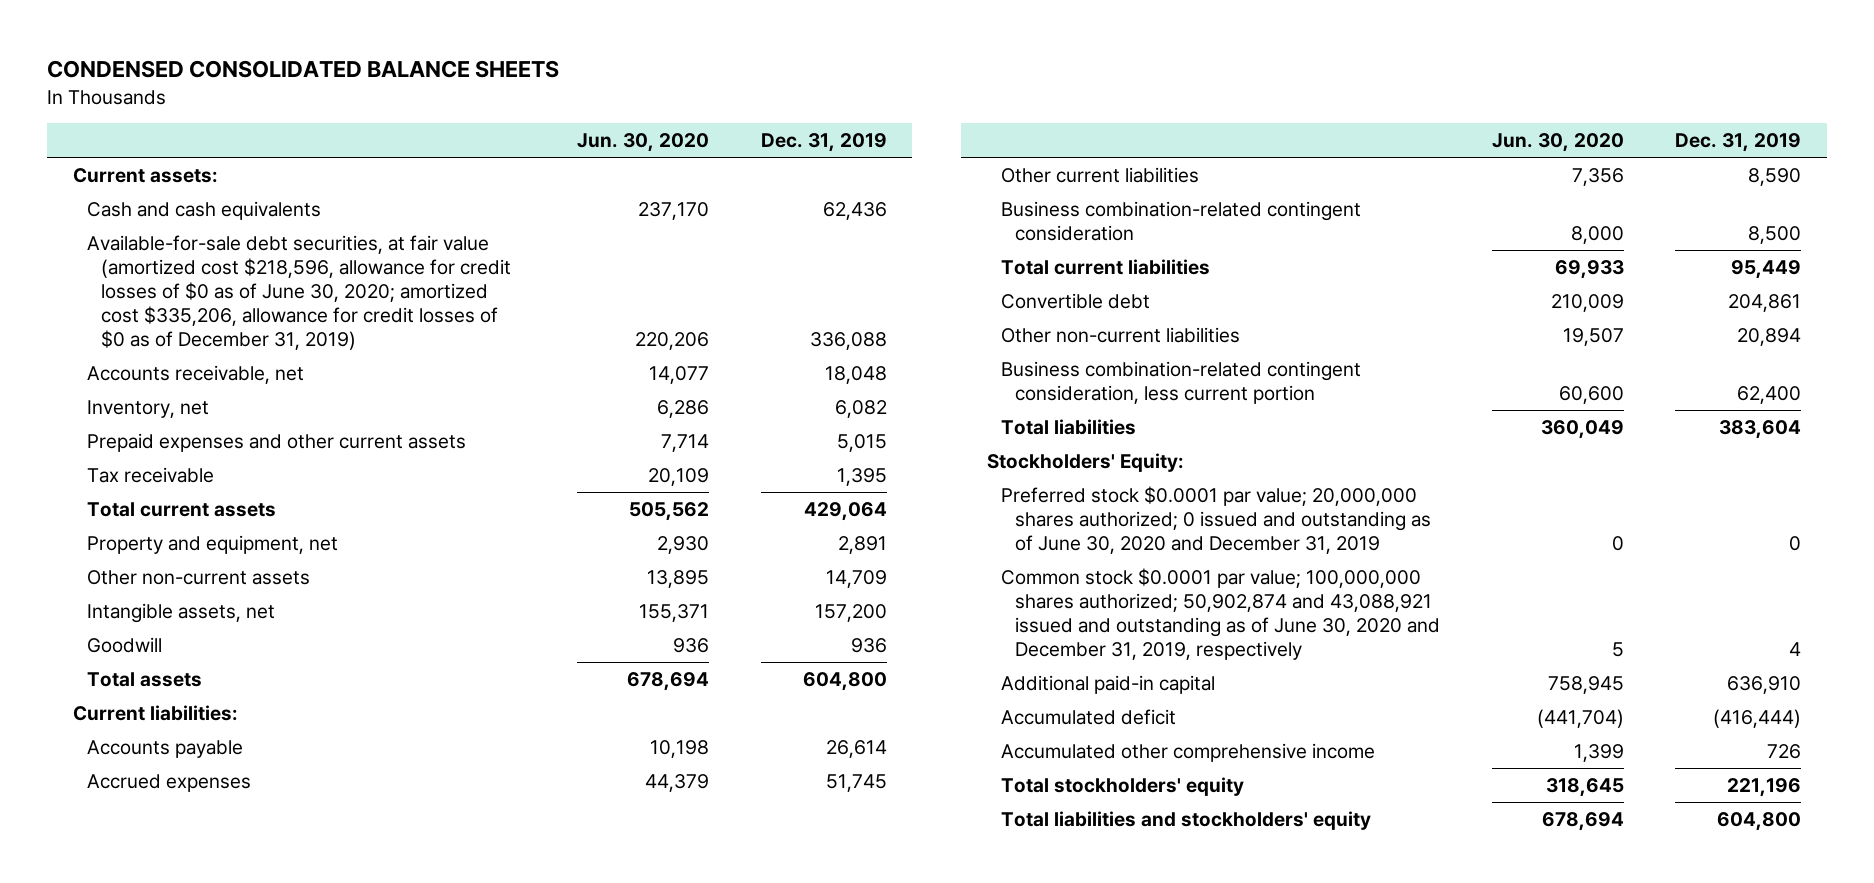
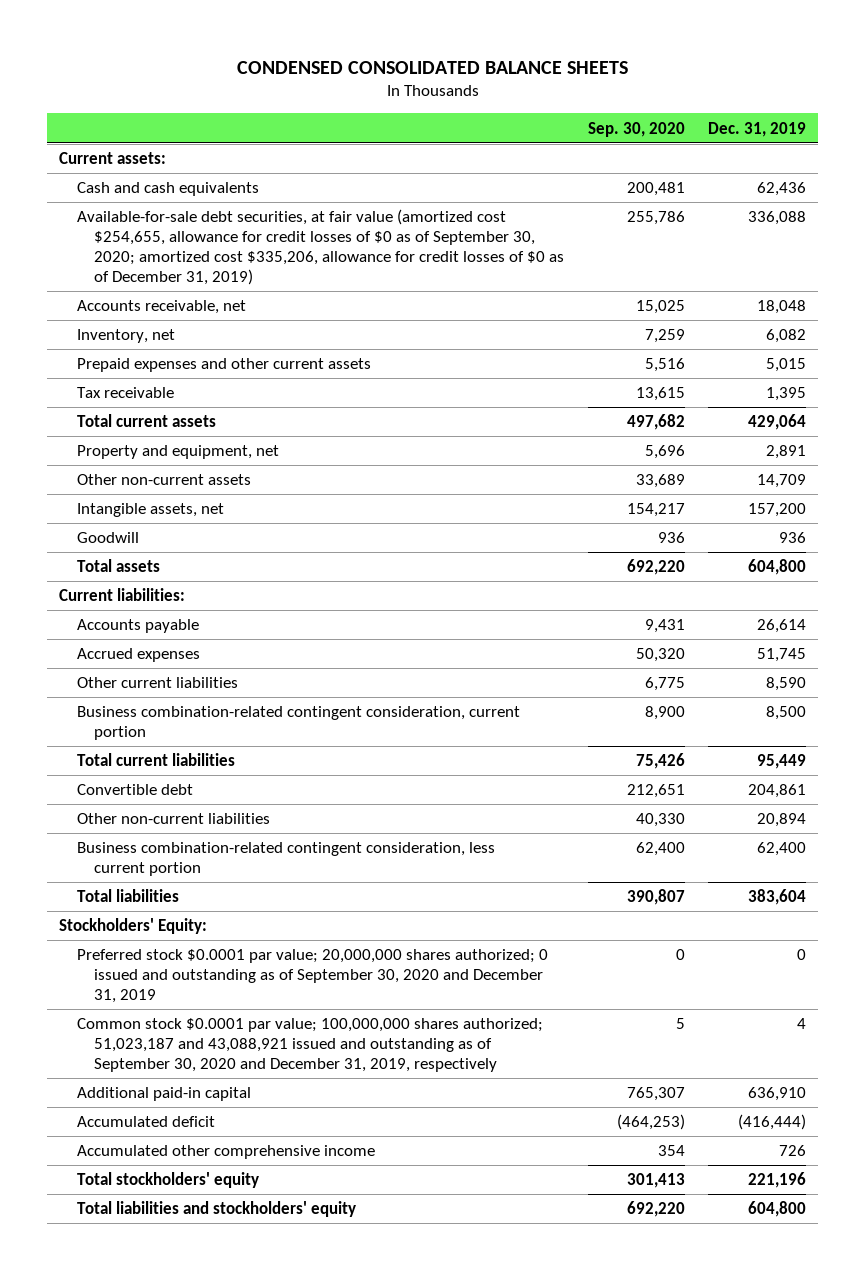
- | Jun. 30, 2020 | Dec. 31, 2019
+ | Sep. 30, 2020 | Dec. 31, 2019
- Available-for-sale debt securities, at fair value (amortized cost $218,596, allowance for credit losses of $0 as of June 30, 2020; amortized cost $335,206, allowance for credit losses of $0 as of December 31, 2019) | 220,206 | 336,088
+ Available-for-sale debt securities, at fair value (amortized cost $254,655, allowance for credit losses of $0 as of September 30, 2020; amortized cost $335,206, allowance for credit losses of $0 as of December 31, 2019) | 255,786 | 336,088
- Business combination-related contingent consideration | 8,000 | 8,500
+ Business combination-related contingent consideration, current portion | 8,900 | 8,500
- Preferred stock $0.0001 par value; 20,000,000 shares authorized; 0 issued and outstanding as of June 30, 2020 and December 31, 2019 | 0 | 0
- Common stock $0.0001 par value; 100,000,000 shares authorized; 50,902,874 and 43,088,921 issued and outstanding as of June 30, 2020 and December 31, 2019, respectively | 5 | 4
+ Preferred stock $0.0001 par value; 20,000,000 shares authorized; 0 issued and outstanding as of September 30, 2020 and December 31, 2019 | 0 | 0
+ Common stock $0.0001 par value; 100,000,000 shares authorized; 51,023,187 and 43,088,921 issued and outstanding as of September 30, 2020 and December 31, 2019, respectively | 5 | 4

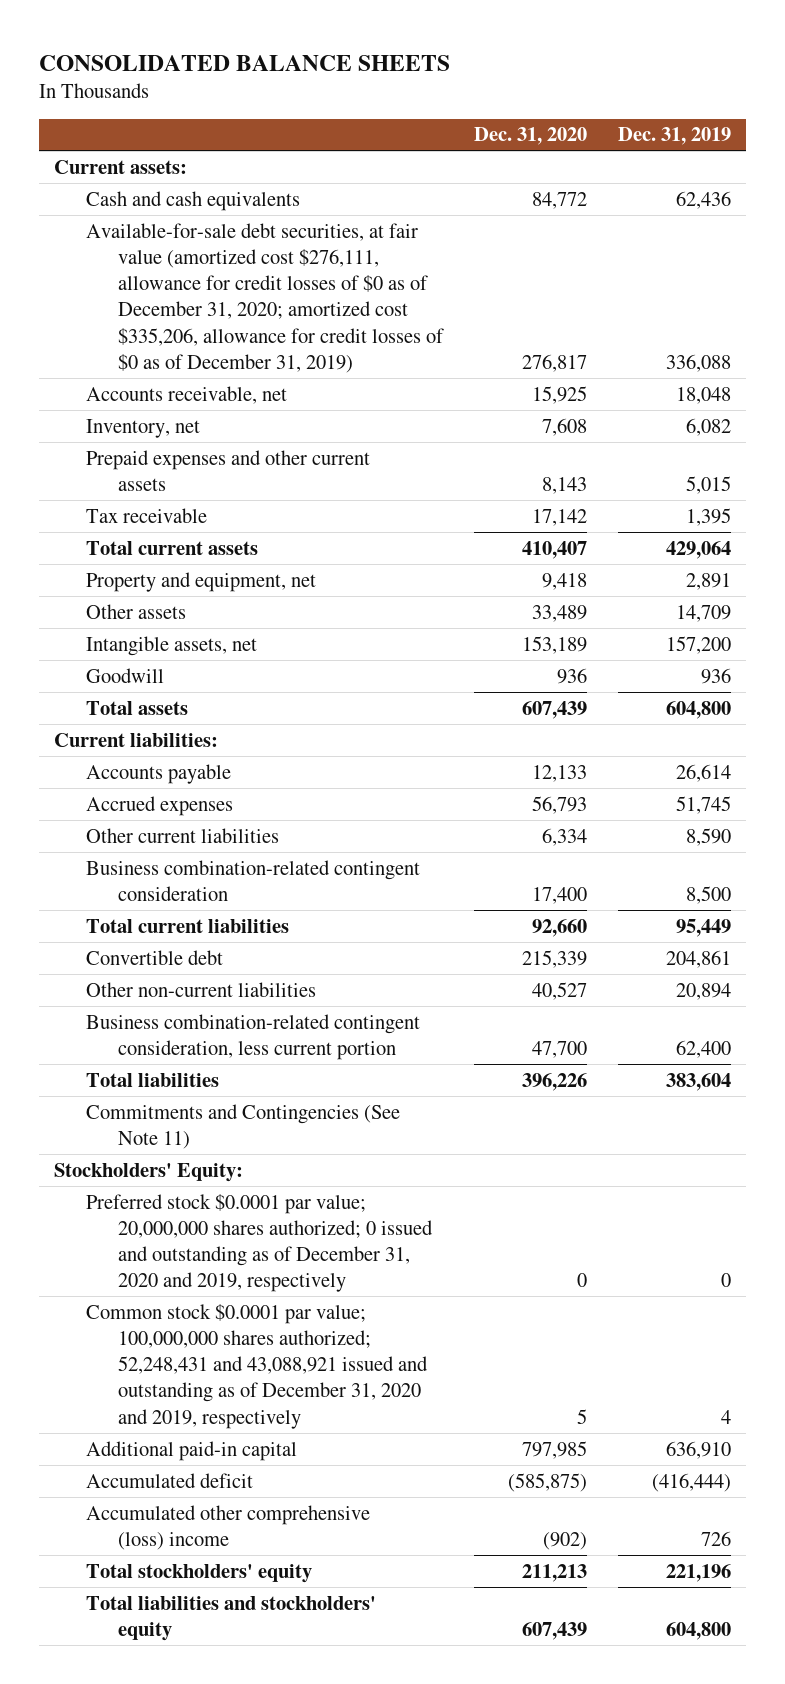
- CONDENSED CONSOLIDATED BALANCE SHEETS
+ CONSOLIDATED BALANCE SHEETS
- | Sep. 30, 2020 | Dec. 31, 2019
+ | Dec. 31, 2020 | Dec. 31, 2019
- Available-for-sale debt securities, at fair value (amortized cost $254,655, allowance for credit losses of $0 as of September 30, 2020; amortized cost $335,206, allowance for credit losses of $0 as of December 31, 2019) | 255,786 | 336,088
+ Available-for-sale debt securities, at fair value (amortized cost $276,111, allowance for credit losses of $0 as of December 31, 2020; amortized cost $335,206, allowance for credit losses of $0 as of December 31, 2019) | 276,817 | 336,088
- Other non-current assets | 33,689 | 14,709
+ Other assets | 33,489 | 14,709
- Business combination-related contingent consideration, current portion | 8,900 | 8,500
+ Business combination-related contingent consideration | 17,400 | 8,500
+ Commitments and Contingencies (See Note 11)
- Preferred stock $0.0001 par value; 20,000,000 shares authorized; 0 issued and outstanding as of September 30, 2020 and December 31, 2019 | 0 | 0
- Common stock $0.0001 par value; 100,000,000 shares authorized; 51,023,187 and 43,088,921 issued and outstanding as of September 30, 2020 and December 31, 2019, respectively | 5 | 4
+ Preferred stock $0.0001 par value; 20,000,000 shares authorized; 0 issued and outstanding as of December 31, 2020 and 2019, respectively | 0 | 0
+ Common stock $0.0001 par value; 100,000,000 shares authorized; 52,248,431 and 43,088,921 issued and outstanding as of December 31, 2020 and 2019, respectively | 5 | 4
- Accumulated other comprehensive income | 354 | 726
+ Accumulated other comprehensive (loss) income | (902) | 726

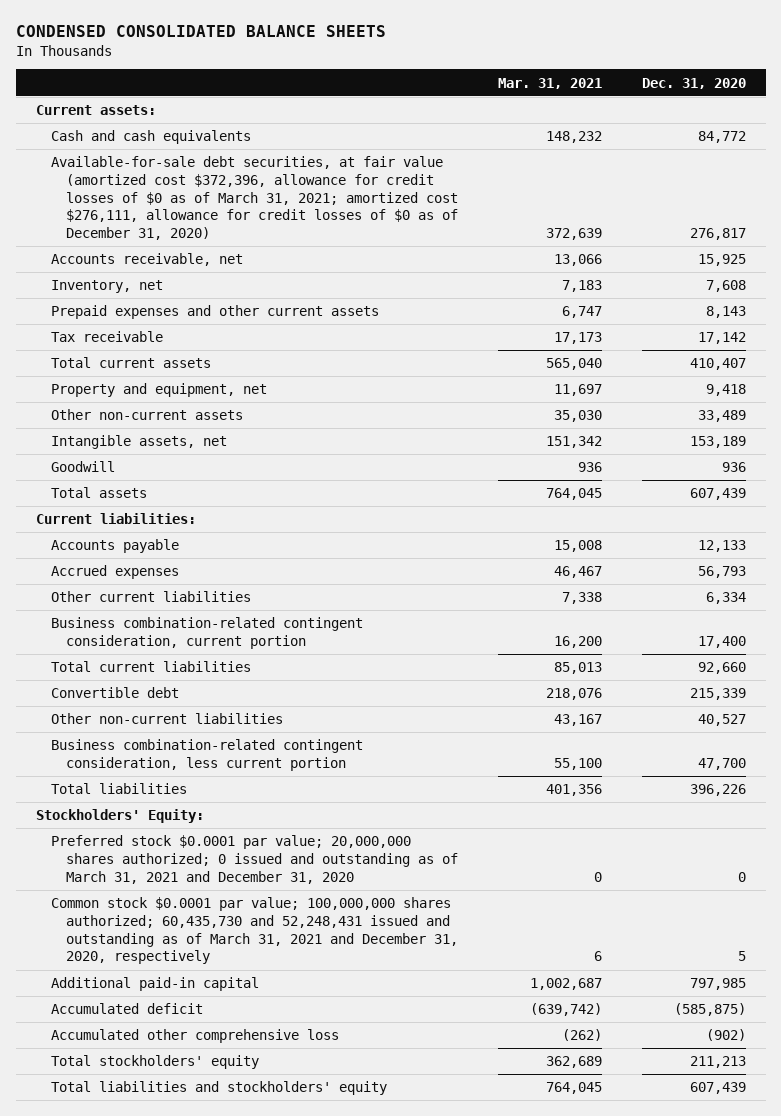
- CONSOLIDATED BALANCE SHEETS
+ CONDENSED CONSOLIDATED BALANCE SHEETS
- | Dec. 31, 2020 | Dec. 31, 2019
+ | Mar. 31, 2021 | Dec. 31, 2020
- Available-for-sale debt securities, at fair value (amortized cost $276,111, allowance for credit losses of $0 as of December 31, 2020; amortized cost $335,206, allowance for credit losses of $0 as of December 31, 2019) | 276,817 | 336,088
+ Available-for-sale debt securities, at fair value (amortized cost $372,396, allowance for credit losses of $0 as of March 31, 2021; amortized cost $276,111, allowance for credit losses of $0 as of December 31, 2020) | 372,639 | 276,817
- Other assets | 33,489 | 14,709
+ Other non-current assets | 35,030 | 33,489
- Business combination-related contingent consideration | 17,400 | 8,500
+ Business combination-related contingent consideration, current portion | 16,200 | 17,400
- Commitments and Contingencies (See Note 11)
- Preferred stock $0.0001 par value; 20,000,000 shares authorized; 0 issued and outstanding as of December 31, 2020 and 2019, respectively | 0 | 0
- Common stock $0.0001 par value; 100,000,000 shares authorized; 52,248,431 and 43,088,921 issued and outstanding as of December 31, 2020 and 2019, respectively | 5 | 4
+ Preferred stock $0.0001 par value; 20,000,000 shares authorized; 0 issued and outstanding as of March 31, 2021 and December 31, 2020 | 0 | 0
+ Common stock $0.0001 par value; 100,000,000 shares authorized; 60,435,730 and 52,248,431 issued and outstanding as of March 31, 2021 and December 31, 2020, respectively | 6 | 5
- Accumulated other comprehensive (loss) income | (902) | 726
+ Accumulated other comprehensive loss | (262) | (902)

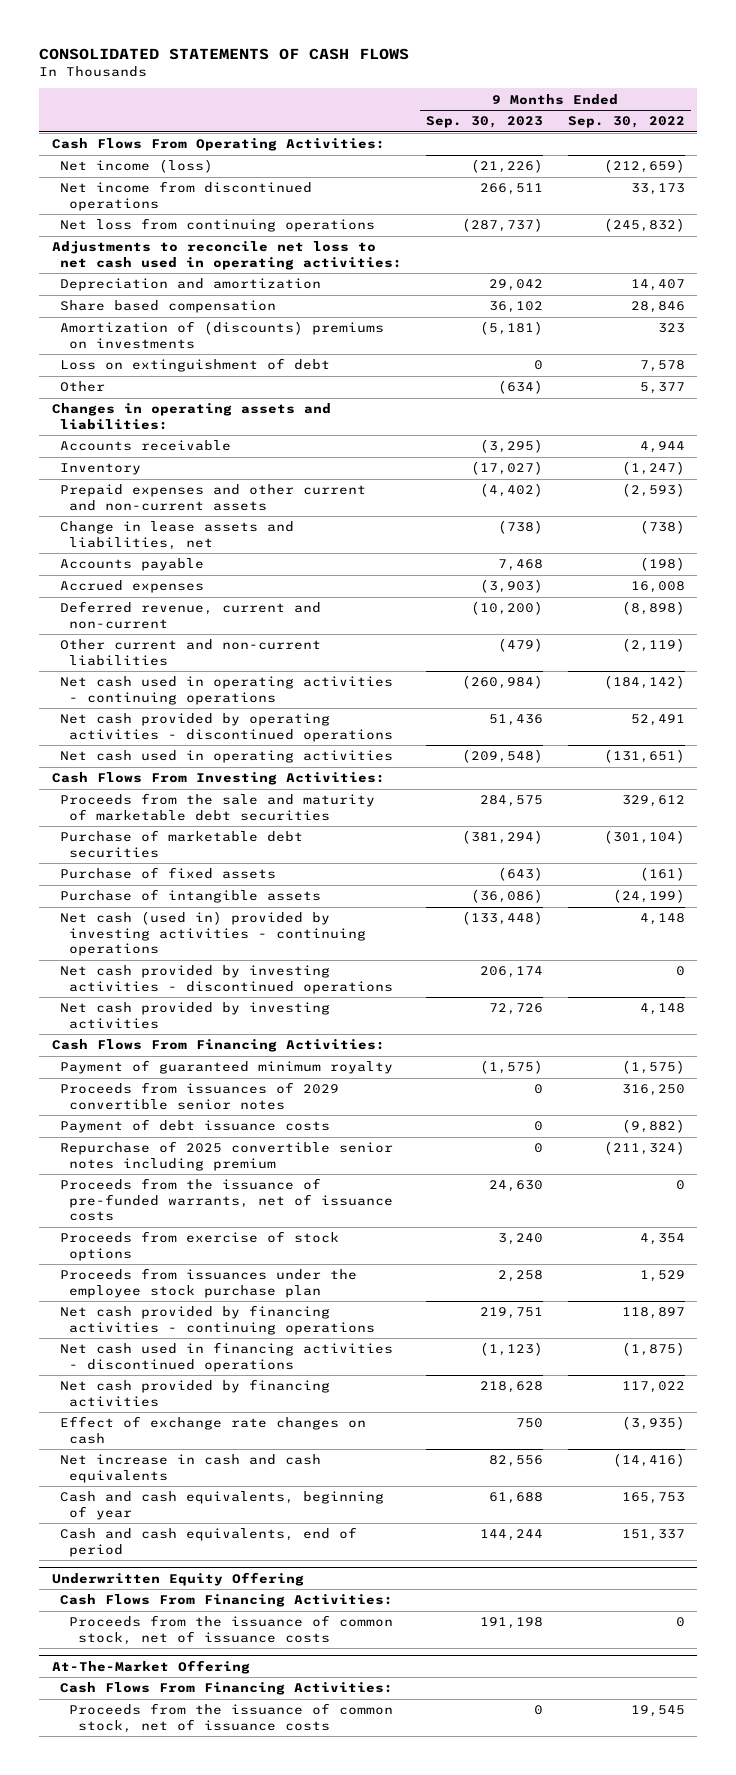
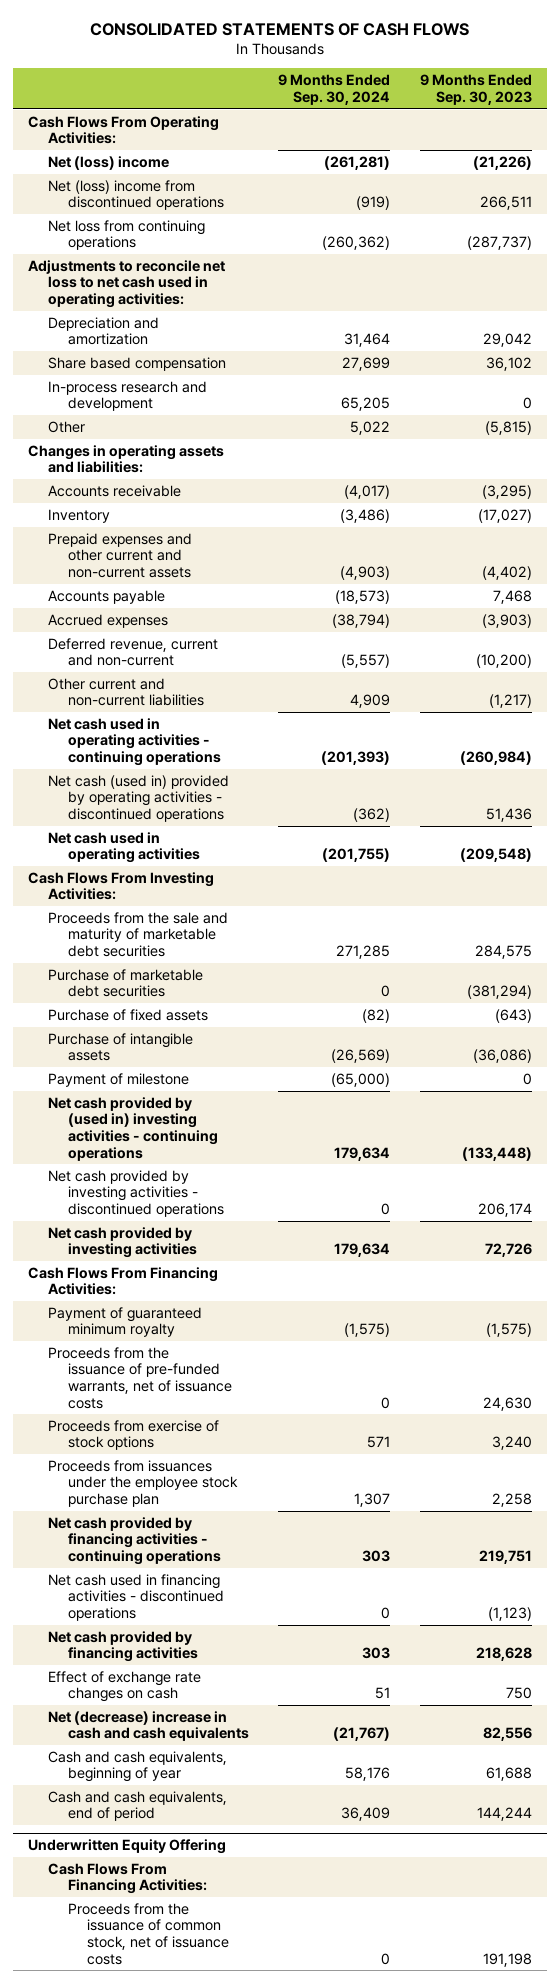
- | 9 Months Ended Sep. 30, 2023 | 9 Months Ended Sep. 30, 2022
+ | 9 Months Ended Sep. 30, 2024 | 9 Months Ended Sep. 30, 2023
- Net income (loss) | (21,226) | (212,659)
- Net income from discontinued operations | 266,511 | 33,173
+ Net (loss) income | (261,281) | (21,226)
+ Net (loss) income from discontinued operations | (919) | 266,511
- Amortization of (discounts) premiums on investments | (5,181) | 323
- Loss on extinguishment of debt | 0 | 7,578
- Other | (634) | 5,377
+ In-process research and development | 65,205 | 0
+ Other | 5,022 | (5,815)
- Change in lease assets and liabilities, net | (738) | (738)
- Other current and non-current liabilities | (479) | (2,119)
+ Other current and non-current liabilities | 4,909 | (1,217)
- Net cash provided by operating activities - discontinued operations | 51,436 | 52,491
+ Net cash (used in) provided by operating activities - discontinued operations | (362) | 51,436
- Net cash (used in) provided by investing activities - continuing operations | (133,448) | 4,148
+ Payment of milestone | (65,000) | 0
+ Net cash provided by (used in) investing activities - continuing operations | 179,634 | (133,448)
- Proceeds from issuances of 2029 convertible senior notes | 0 | 316,250
- Payment of debt issuance costs | 0 | (9,882)
- Repurchase of 2025 convertible senior notes including premium | 0 | (211,324)
- Net increase in cash and cash equivalents | 82,556 | (14,416)
+ Net (decrease) increase in cash and cash equivalents | (21,767) | 82,556
- At-The-Market Offering
- Cash Flows From Financing Activities:
- Proceeds from the issuance of common stock, net of issuance costs | 0 | 19,545

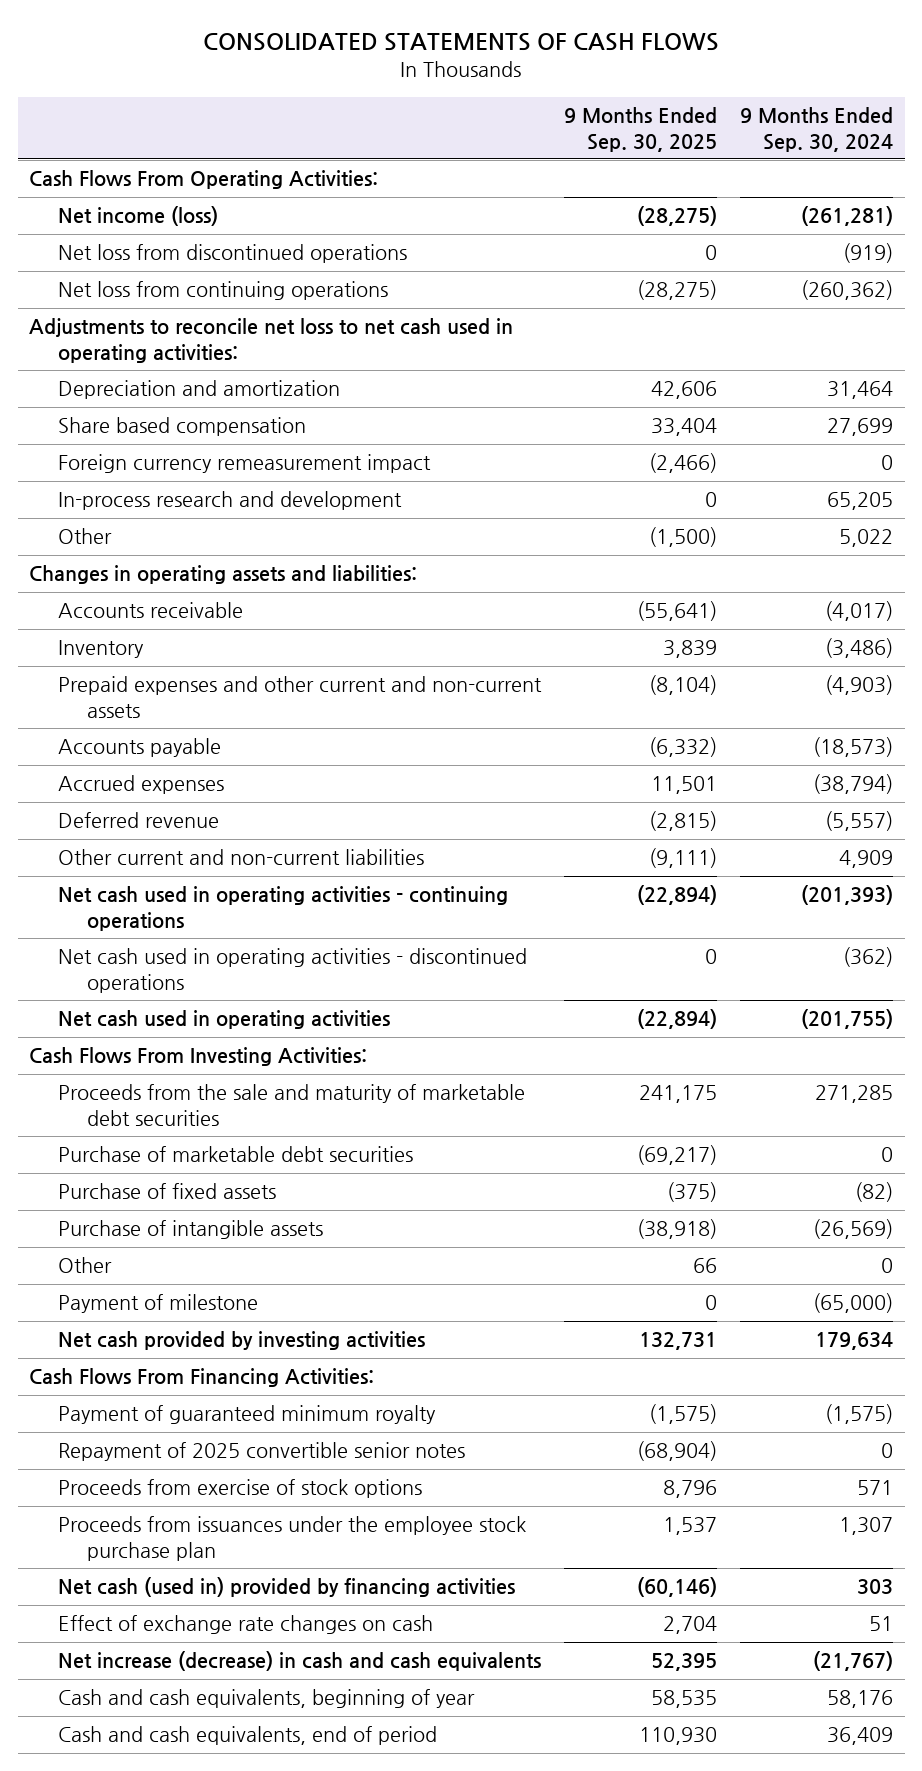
- | 9 Months Ended Sep. 30, 2024 | 9 Months Ended Sep. 30, 2023
+ | 9 Months Ended Sep. 30, 2025 | 9 Months Ended Sep. 30, 2024
- Net (loss) income | (261,281) | (21,226)
- Net (loss) income from discontinued operations | (919) | 266,511
+ Net income (loss) | (28,275) | (261,281)
+ Net loss from discontinued operations | 0 | (919)
+ Foreign currency remeasurement impact | (2,466) | 0
- Deferred revenue, current and non-current | (5,557) | (10,200)
+ Deferred revenue | (2,815) | (5,557)
- Net cash (used in) provided by operating activities - discontinued operations | (362) | 51,436
+ Net cash used in operating activities - discontinued operations | 0 | (362)
+ Other | 66 | 0
- Net cash provided by (used in) investing activities - continuing operations | 179,634 | (133,448)
- Net cash provided by investing activities - discontinued operations | 0 | 206,174
- Proceeds from the issuance of pre-funded warrants, net of issuance costs | 0 | 24,630
+ Repayment of 2025 convertible senior notes | (68,904) | 0
- Net cash provided by financing activities - continuing operations | 303 | 219,751
- Net cash used in financing activities - discontinued operations | 0 | (1,123)
- Net cash provided by financing activities | 303 | 218,628
+ Net cash (used in) provided by financing activities | (60,146) | 303
- Net (decrease) increase in cash and cash equivalents | (21,767) | 82,556
+ Net increase (decrease) in cash and cash equivalents | 52,395 | (21,767)
- Underwritten Equity Offering
- Cash Flows From Financing Activities:
- Proceeds from the issuance of common stock, net of issuance costs | 0 | 191,198

